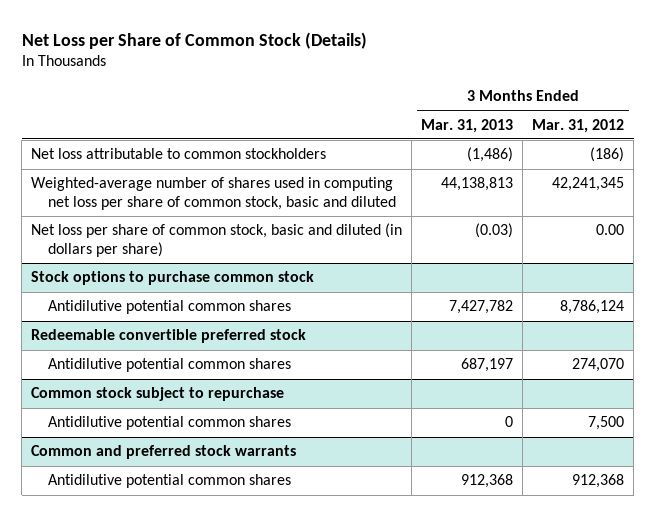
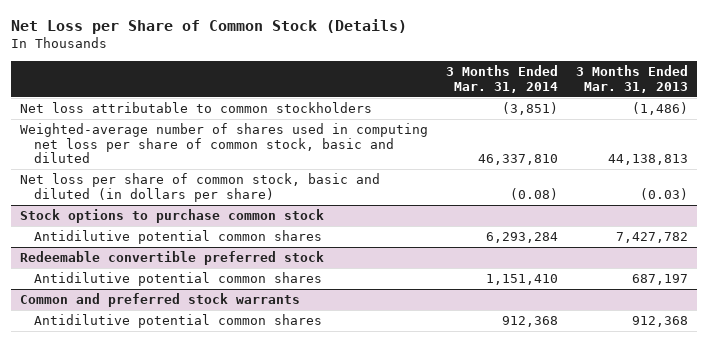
- | 3 Months Ended Mar. 31, 2013 | 3 Months Ended Mar. 31, 2012
+ | 3 Months Ended Mar. 31, 2014 | 3 Months Ended Mar. 31, 2013
- Common stock subject to repurchase
- Antidilutive potential common shares | 0 | 7,500

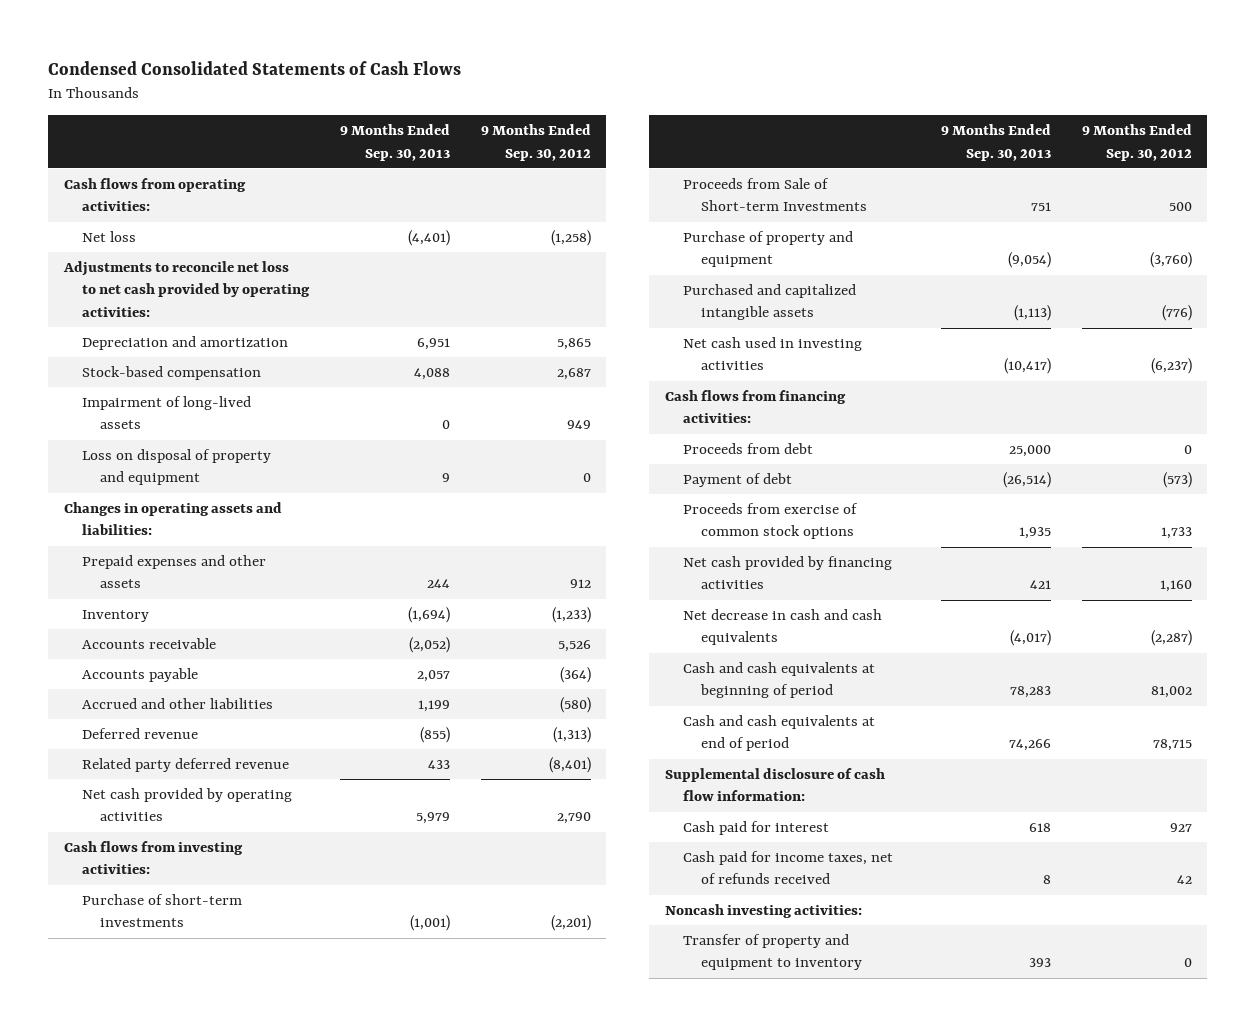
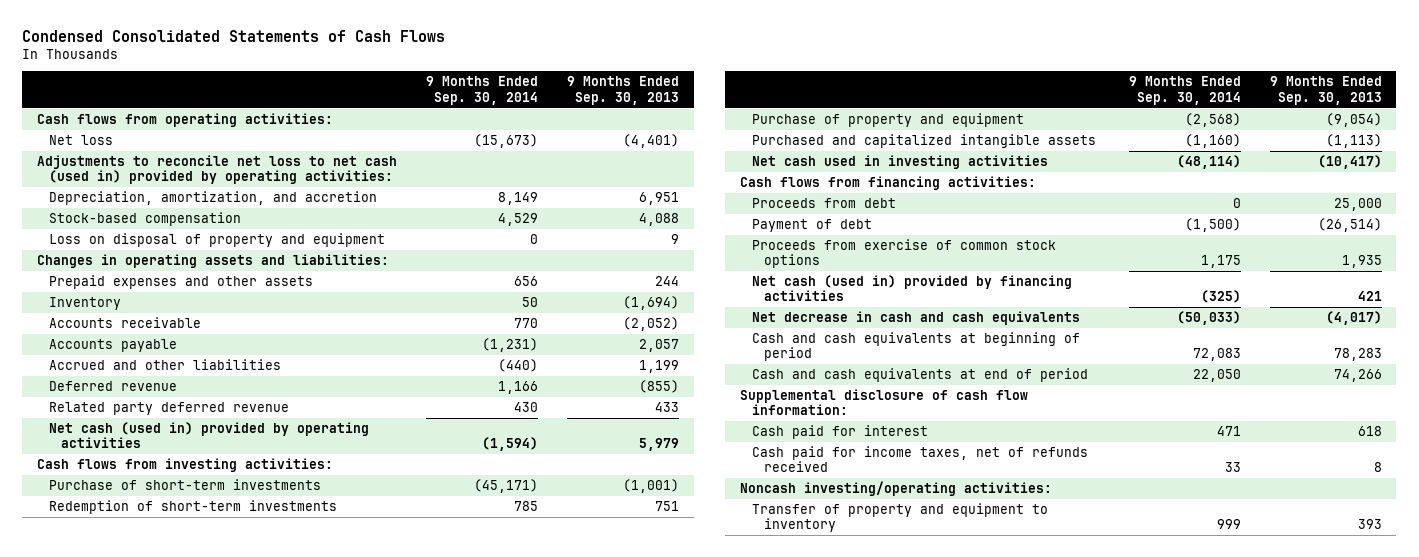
- | 9 Months Ended Sep. 30, 2013 | 9 Months Ended Sep. 30, 2012
+ | 9 Months Ended Sep. 30, 2014 | 9 Months Ended Sep. 30, 2013
- Adjustments to reconcile net loss to net cash provided by operating activities:
- Depreciation and amortization | 6,951 | 5,865
+ Adjustments to reconcile net loss to net cash (used in) provided by operating activities:
+ Depreciation, amortization, and accretion | 8,149 | 6,951
- Impairment of long-lived assets | 0 | 949
- Net cash provided by operating activities | 5,979 | 2,790
+ Net cash (used in) provided by operating activities | (1,594) | 5,979
- Proceeds from Sale of Short-term Investments | 751 | 500
+ Redemption of short-term investments | 785 | 751
- Net cash provided by financing activities | 421 | 1,160
+ Net cash (used in) provided by financing activities | (325) | 421
- Noncash investing activities:
+ Noncash investing/operating activities:

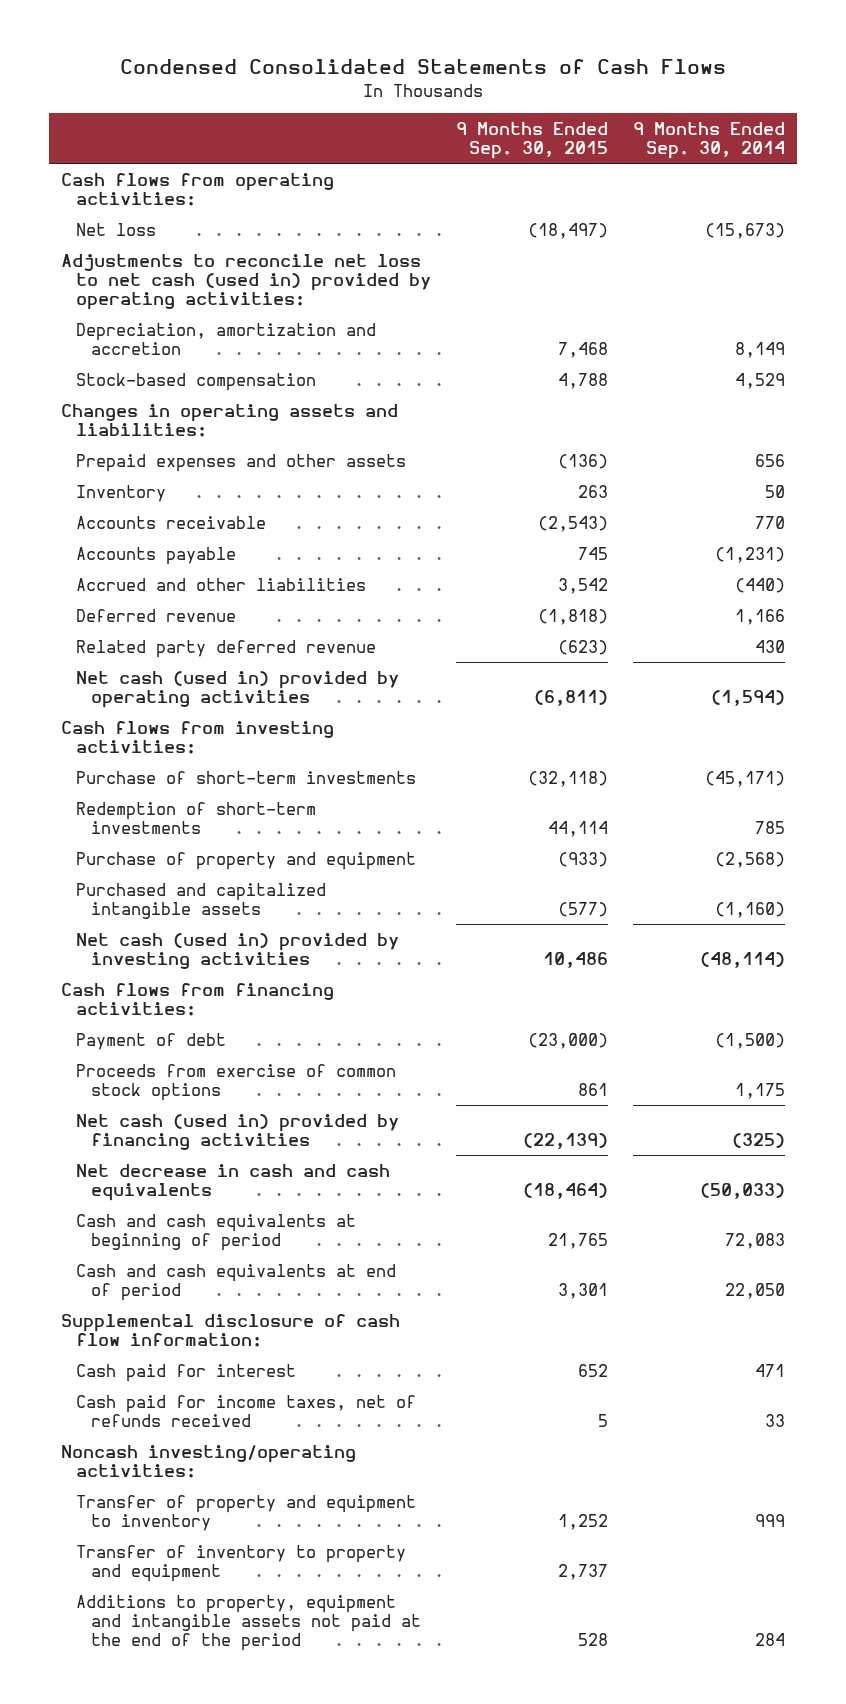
- | 9 Months Ended Sep. 30, 2014 | 9 Months Ended Sep. 30, 2013
+ | 9 Months Ended Sep. 30, 2015 | 9 Months Ended Sep. 30, 2014
- Depreciation, amortization, and accretion | 8,149 | 6,951
+ Depreciation, amortization and accretion | 7,468 | 8,149
- Loss on disposal of property and equipment | 0 | 9
- Net cash used in investing activities | (48,114) | (10,417)
+ Net cash (used in) provided by investing activities | 10,486 | (48,114)
- Proceeds from debt | 0 | 25,000
+ Transfer of inventory to property and equipment | 2,737 |
+ Additions to property, equipment and intangible assets not paid at the end of the period | 528 | 284

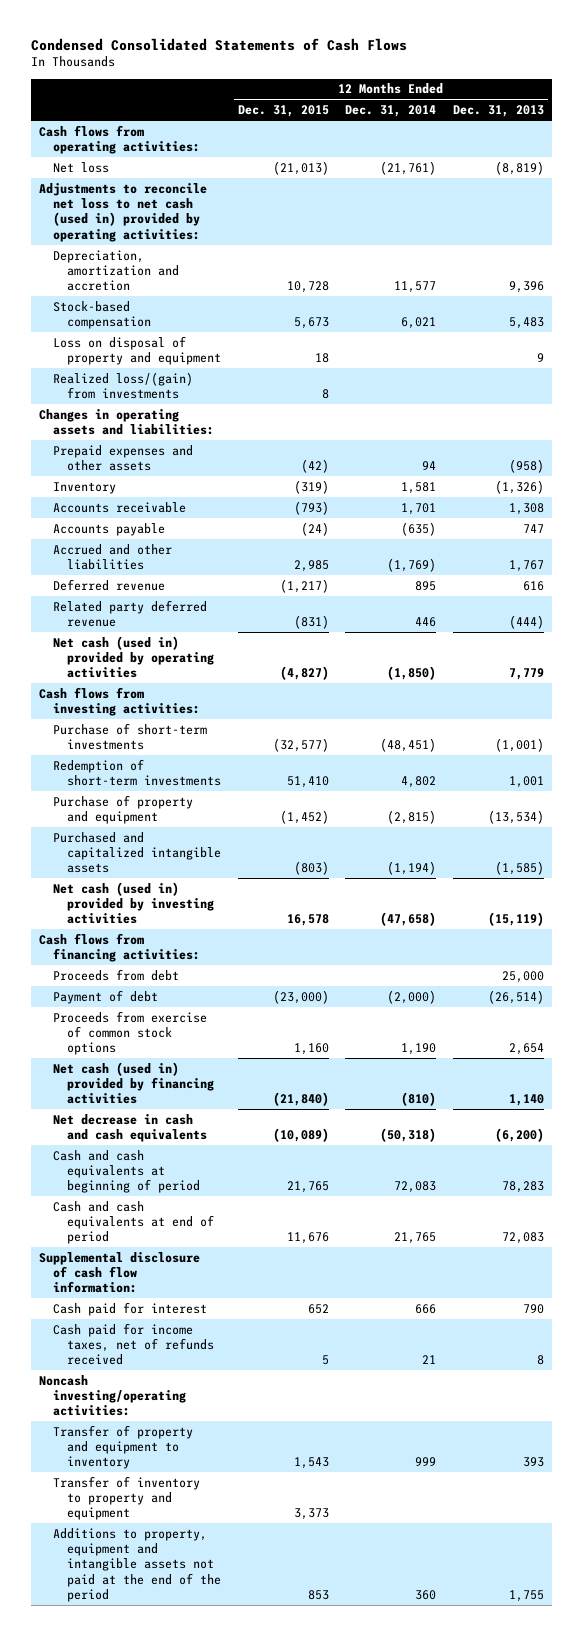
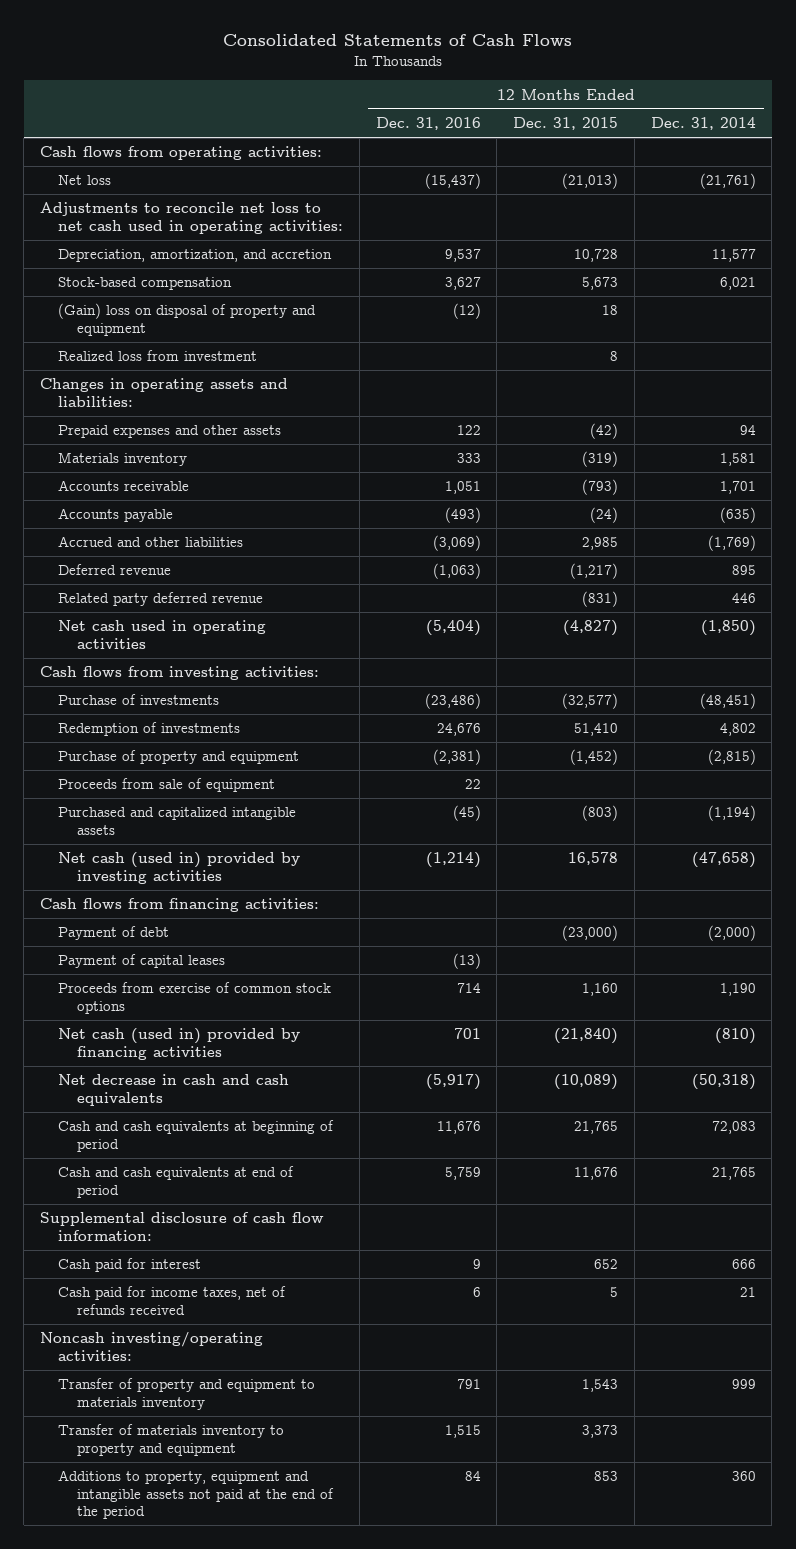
- Condensed Consolidated Statements of Cash Flows
+ Consolidated Statements of Cash Flows
- | 12 Months Ended Dec. 31, 2015 | 12 Months Ended Dec. 31, 2014 | 12 Months Ended Dec. 31, 2013
+ | 12 Months Ended Dec. 31, 2016 | 12 Months Ended Dec. 31, 2015 | 12 Months Ended Dec. 31, 2014
- Adjustments to reconcile net loss to net cash (used in) provided by operating activities:
- Depreciation, amortization and accretion | 10,728 | 11,577 | 9,396
+ Adjustments to reconcile net loss to net cash used in operating activities:
+ Depreciation, amortization, and accretion | 9,537 | 10,728 | 11,577
- Loss on disposal of property and equipment | 18 | | 9
- Realized loss/(gain) from investments | 8 | |
+ (Gain) loss on disposal of property and equipment | (12) | 18 |
+ Realized loss from investment | | 8 |
- Inventory | (319) | 1,581 | (1,326)
+ Materials inventory | 333 | (319) | 1,581
- Net cash (used in) provided by operating activities | (4,827) | (1,850) | 7,779
+ Net cash used in operating activities | (5,404) | (4,827) | (1,850)
- Purchase of short-term investments | (32,577) | (48,451) | (1,001)
- Redemption of short-term investments | 51,410 | 4,802 | 1,001
+ Purchase of investments | (23,486) | (32,577) | (48,451)
+ Redemption of investments | 24,676 | 51,410 | 4,802
+ Proceeds from sale of equipment | 22 | |
- Proceeds from debt | | | 25,000
+ Payment of capital leases | (13) | |
- Transfer of property and equipment to inventory | 1,543 | 999 | 393
- Transfer of inventory to property and equipment | 3,373 | |
+ Transfer of property and equipment to materials inventory | 791 | 1,543 | 999
+ Transfer of materials inventory to property and equipment | 1,515 | 3,373 |

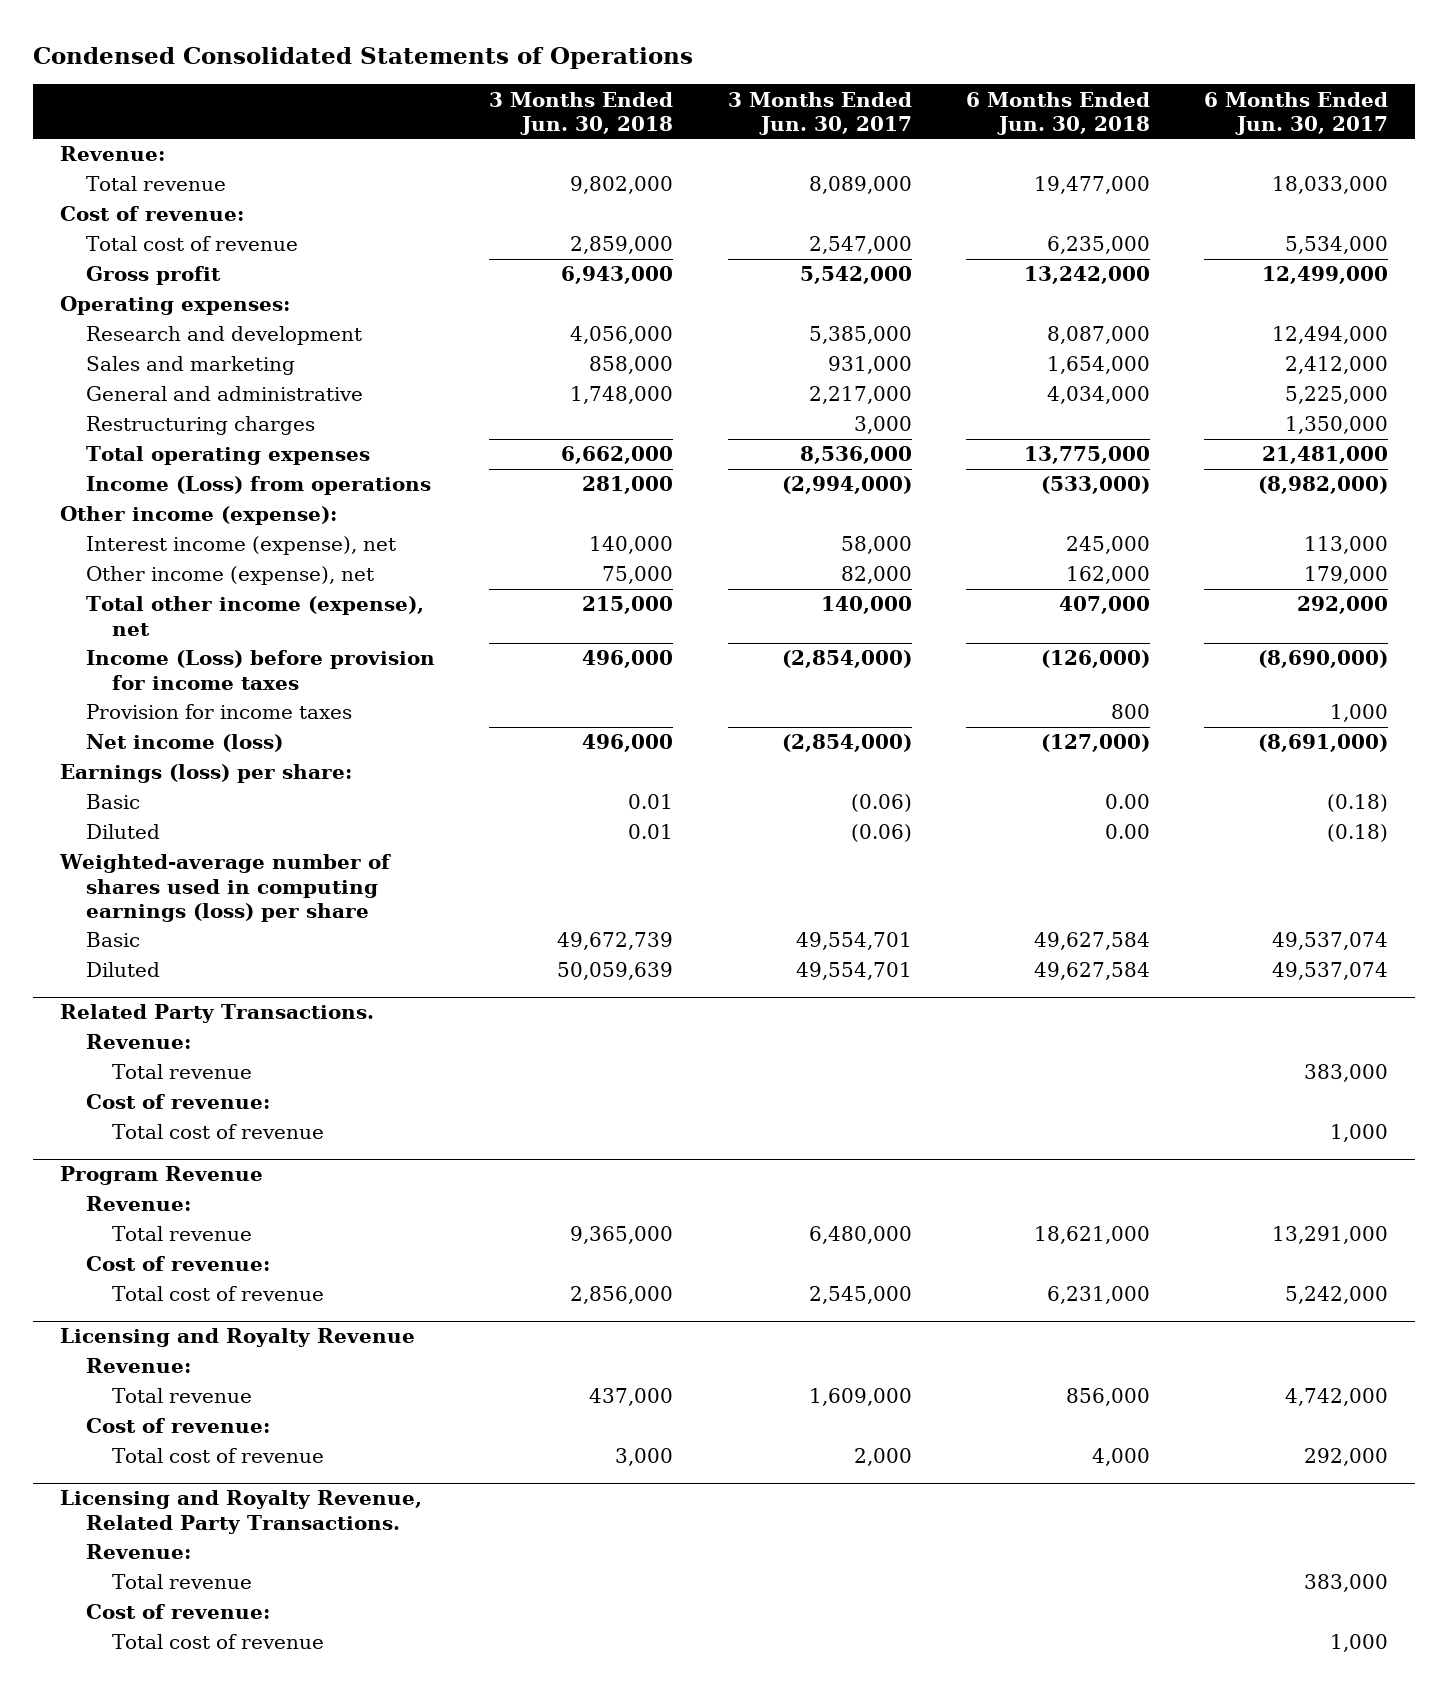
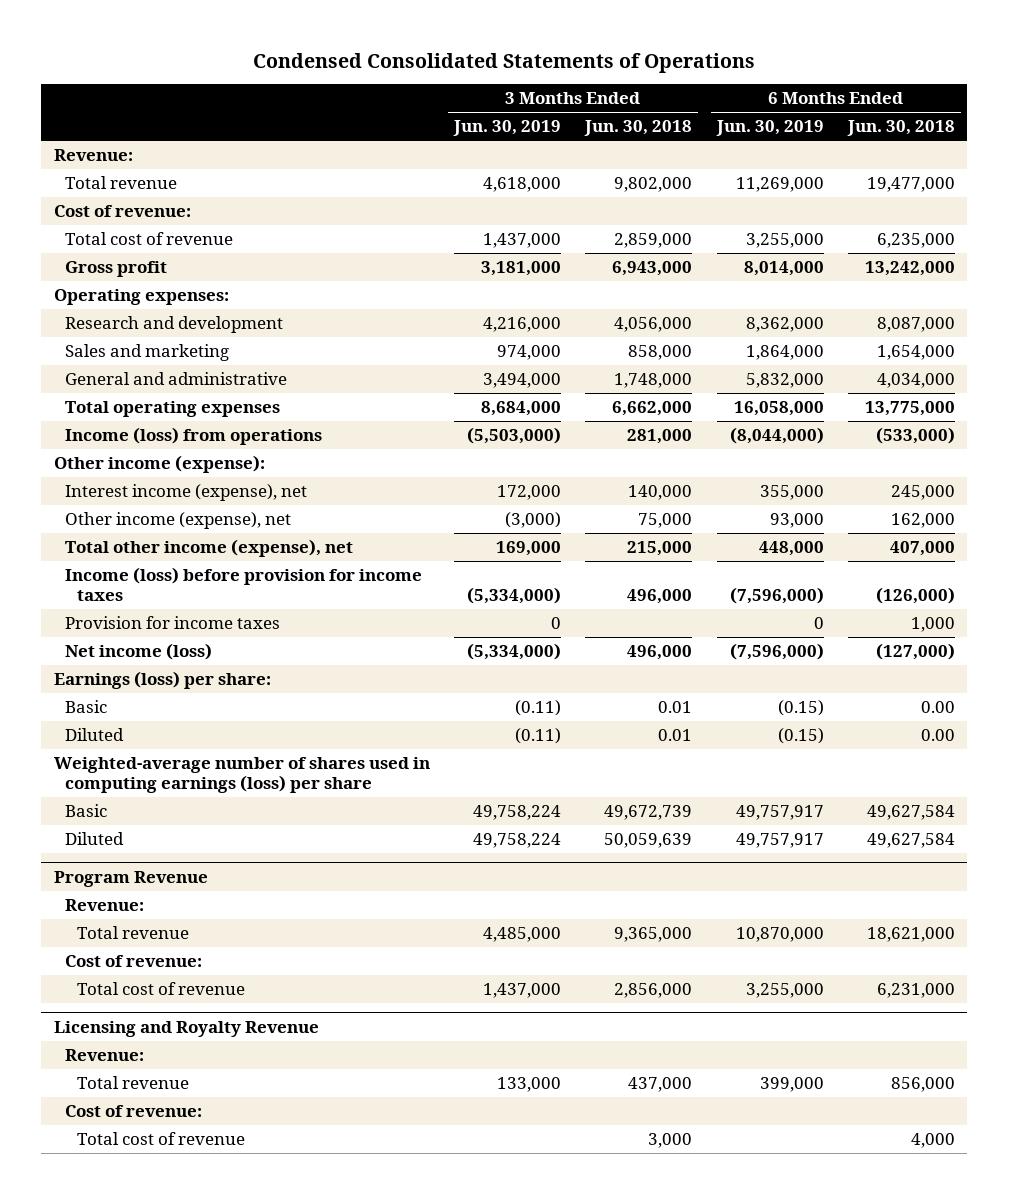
- | 3 Months Ended Jun. 30, 2018 | 3 Months Ended Jun. 30, 2017 | 6 Months Ended Jun. 30, 2018 | 6 Months Ended Jun. 30, 2017
+ | 3 Months Ended Jun. 30, 2019 | 3 Months Ended Jun. 30, 2018 | 6 Months Ended Jun. 30, 2019 | 6 Months Ended Jun. 30, 2018
- Restructuring charges | | 3,000 | | 1,350,000
- Income (Loss) from operations | 281,000 | (2,994,000) | (533,000) | (8,982,000)
+ Income (loss) from operations | (5,503,000) | 281,000 | (8,044,000) | (533,000)
- Income (Loss) before provision for income taxes | 496,000 | (2,854,000) | (126,000) | (8,690,000)
- Provision for income taxes | | | 800 | 1,000
+ Income (loss) before provision for income taxes | (5,334,000) | 496,000 | (7,596,000) | (126,000)
+ Provision for income taxes | 0 | | 0 | 1,000
- Related Party Transactions.
- Revenue:
- Total revenue | | | | 383,000
- Cost of revenue:
- Total cost of revenue | | | | 1,000
- Licensing and Royalty Revenue, Related Party Transactions.
- Revenue:
- Total revenue | | | | 383,000
- Cost of revenue:
- Total cost of revenue | | | | 1,000

